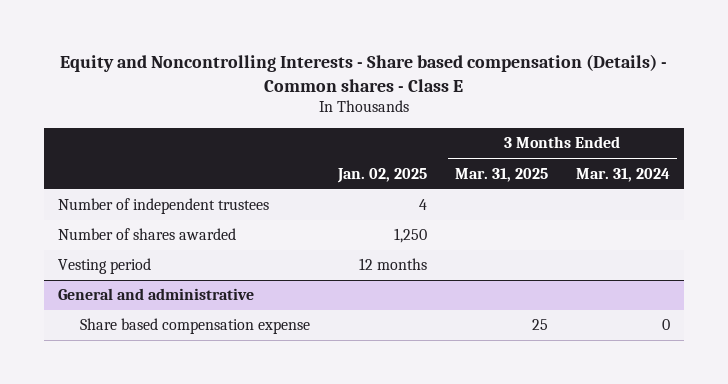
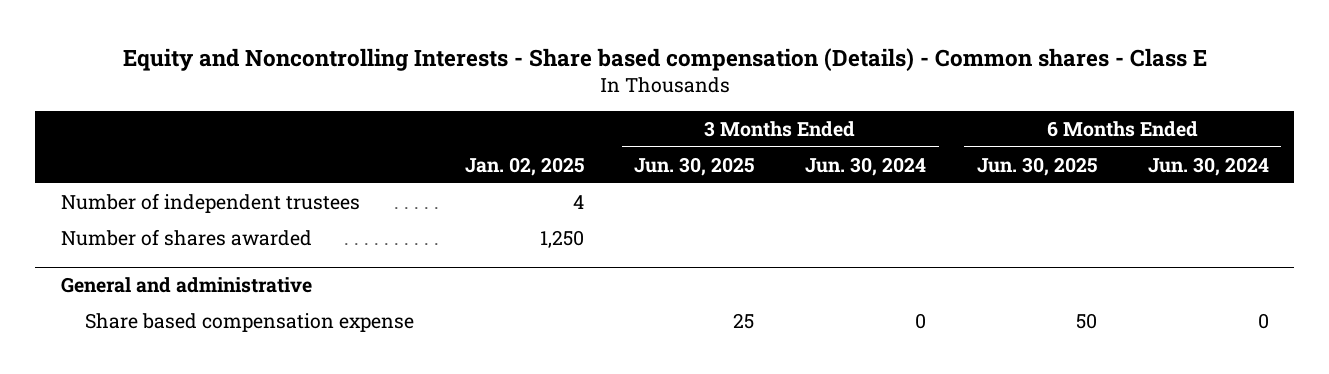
- | Jan. 02, 2025 | 3 Months Ended Mar. 31, 2025 | 3 Months Ended Mar. 31, 2024
+ | Jan. 02, 2025 | 3 Months Ended Jun. 30, 2025 | 3 Months Ended Jun. 30, 2024 | 6 Months Ended Jun. 30, 2025 | 6 Months Ended Jun. 30, 2024
- Vesting period | 12 months | |

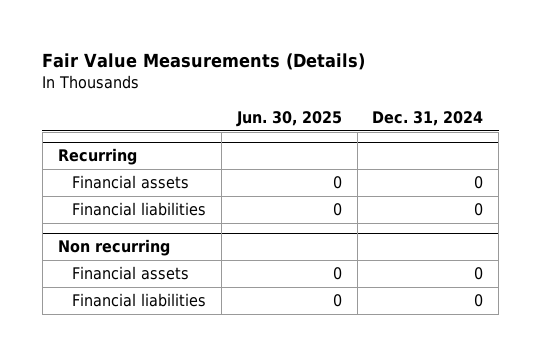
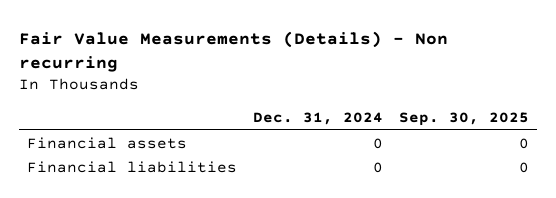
- Fair Value Measurements (Details)
+ Fair Value Measurements (Details) - Non recurring
- | Jun. 30, 2025 | Dec. 31, 2024
+ | Dec. 31, 2024 | Sep. 30, 2025
- Recurring
- Non recurring
- Financial assets | 0 | 0
- Financial liabilities | 0 | 0

